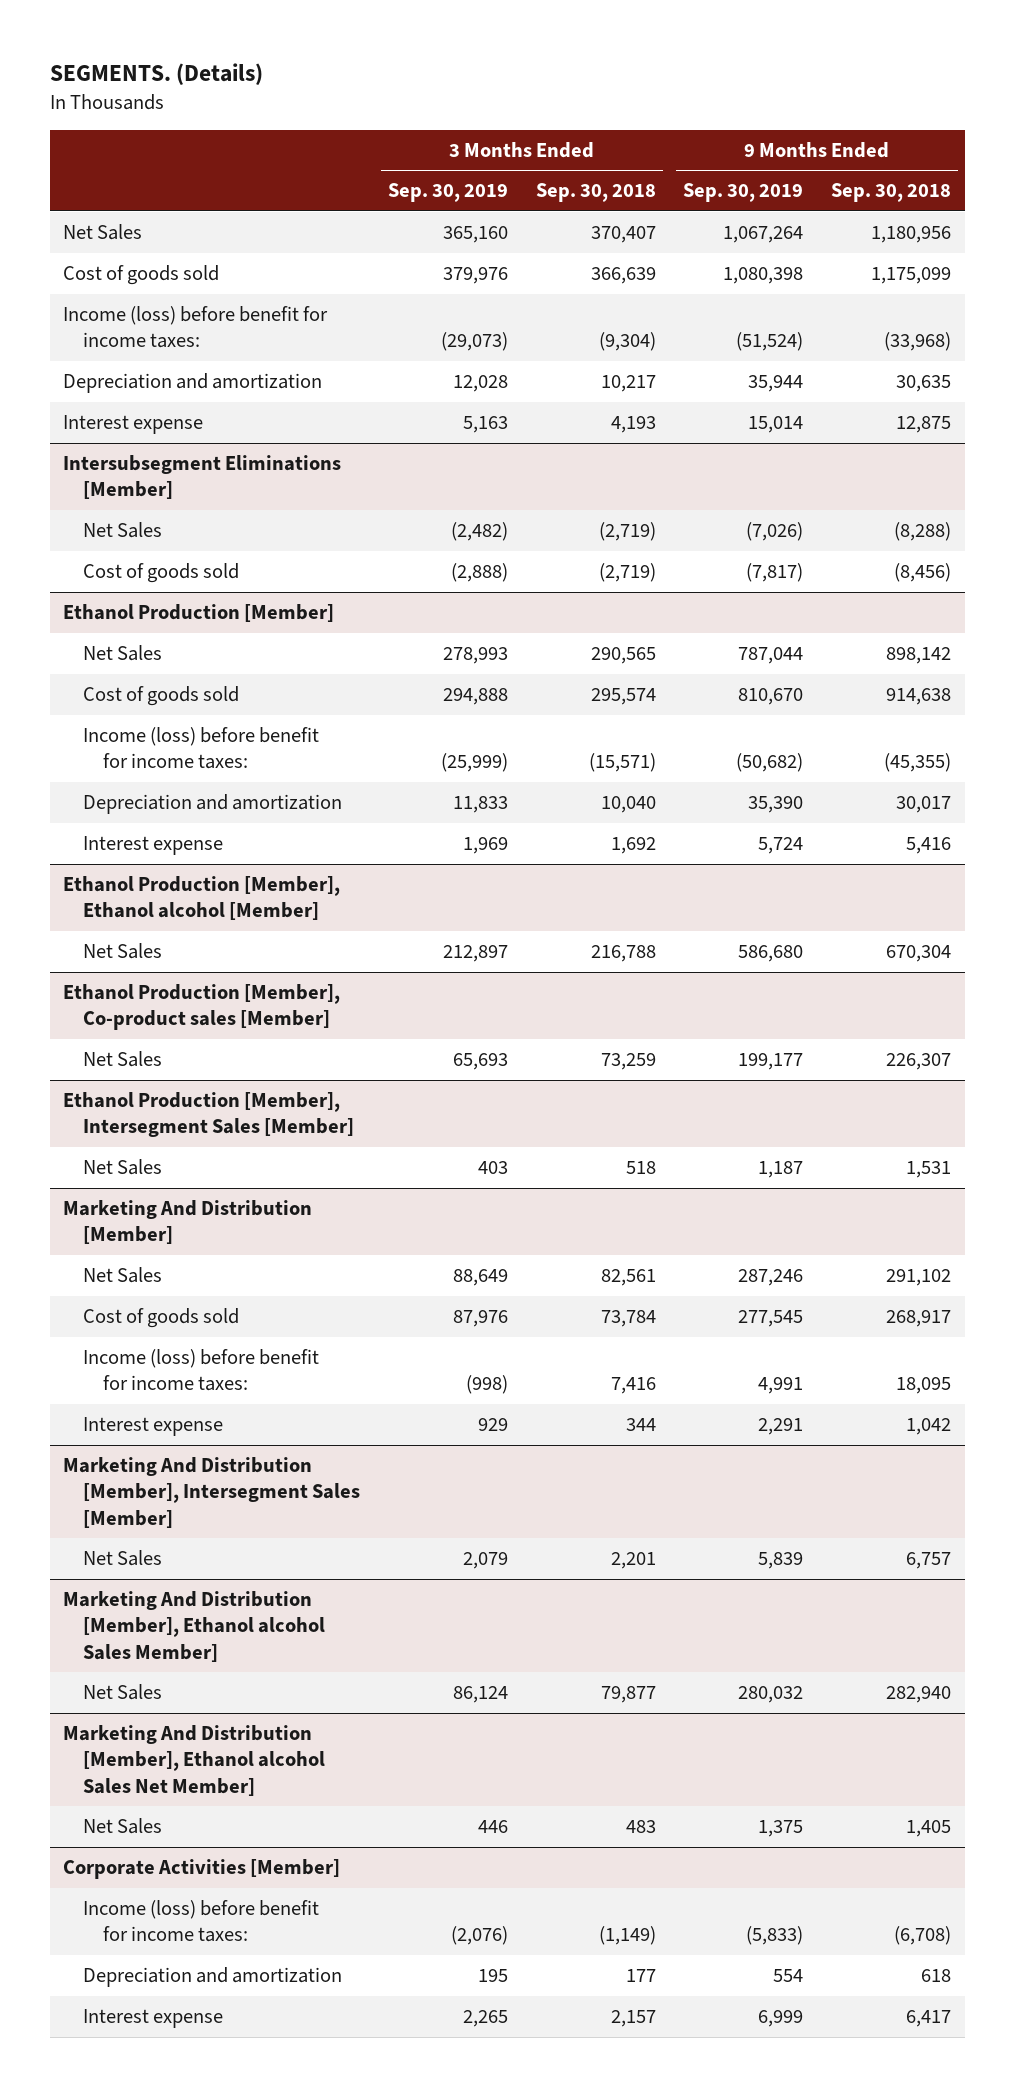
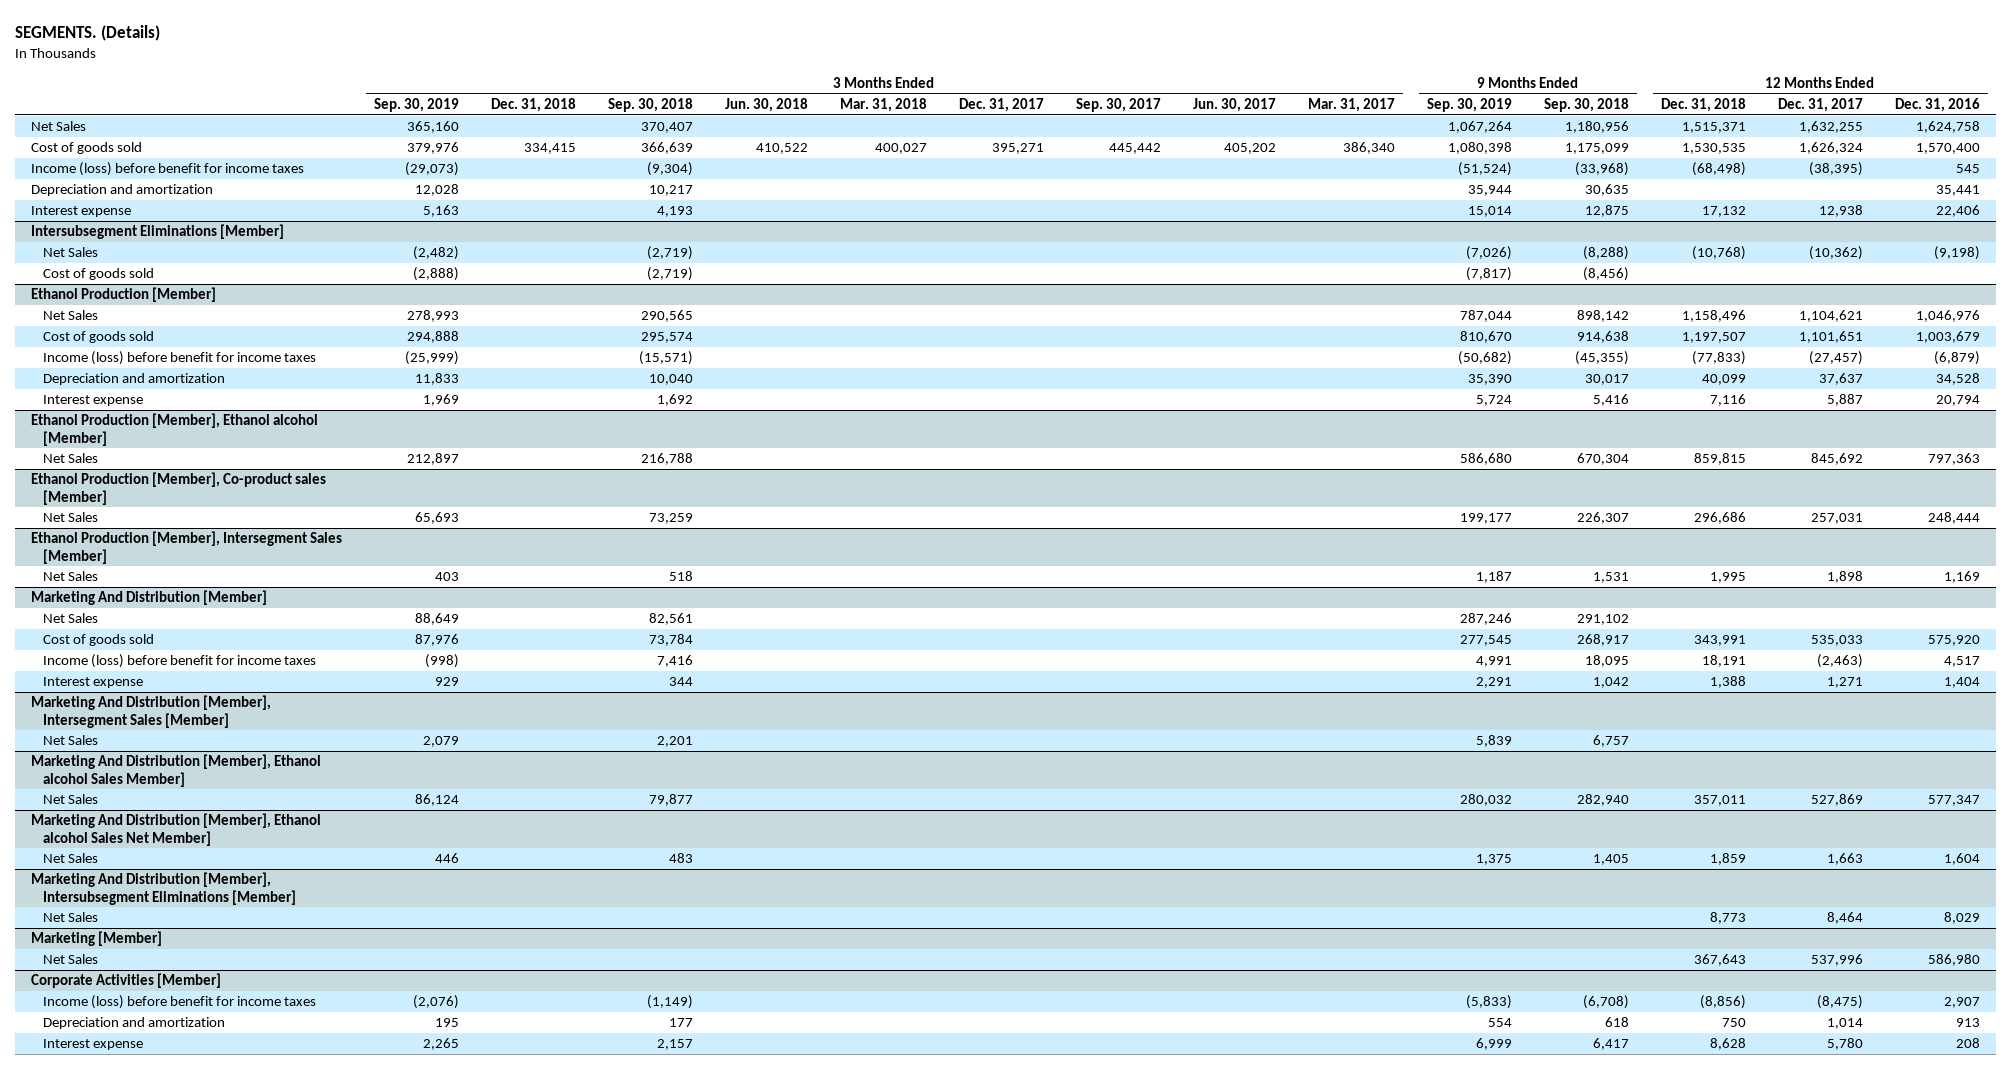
- | 3 Months Ended Sep. 30, 2019 | 3 Months Ended Sep. 30, 2018 | 9 Months Ended Sep. 30, 2019 | 9 Months Ended Sep. 30, 2018
+ | 3 Months Ended Sep. 30, 2019 | 3 Months Ended Dec. 31, 2018 | 3 Months Ended Sep. 30, 2018 | 3 Months Ended Jun. 30, 2018 | 3 Months Ended Mar. 31, 2018 | 3 Months Ended Dec. 31, 2017 | 3 Months Ended Sep. 30, 2017 | 3 Months Ended Jun. 30, 2017 | 3 Months Ended Mar. 31, 2017 | 9 Months Ended Sep. 30, 2019 | 9 Months Ended Sep. 30, 2018 | 12 Months Ended Dec. 31, 2018 | 12 Months Ended Dec. 31, 2017 | 12 Months Ended Dec. 31, 2016
- Income (loss) before benefit for income taxes: | (29,073) | (9,304) | (51,524) | (33,968)
+ Income (loss) before benefit for income taxes | (29,073) | | (9,304) | | | | | | | (51,524) | (33,968) | (68,498) | (38,395) | 545
@ Ethanol Production [Member]
- Income (loss) before benefit for income taxes: | (25,999) | (15,571) | (50,682) | (45,355)
+ Income (loss) before benefit for income taxes | (25,999) | | (15,571) | | | | | | | (50,682) | (45,355) | (77,833) | (27,457) | (6,879)
@ Marketing And Distribution [Member]
- Income (loss) before benefit for income taxes: | (998) | 7,416 | 4,991 | 18,095
+ Income (loss) before benefit for income taxes | (998) | | 7,416 | | | | | | | 4,991 | 18,095 | 18,191 | (2,463) | 4,517
+ Marketing And Distribution [Member], Intersubsegment Eliminations [Member]
+ Net Sales | | | | | | | | | | | | 8,773 | 8,464 | 8,029
+ Marketing [Member]
+ Net Sales | | | | | | | | | | | | 367,643 | 537,996 | 586,980
@ Corporate Activities [Member]
- Income (loss) before benefit for income taxes: | (2,076) | (1,149) | (5,833) | (6,708)
+ Income (loss) before benefit for income taxes | (2,076) | | (1,149) | | | | | | | (5,833) | (6,708) | (8,856) | (8,475) | 2,907

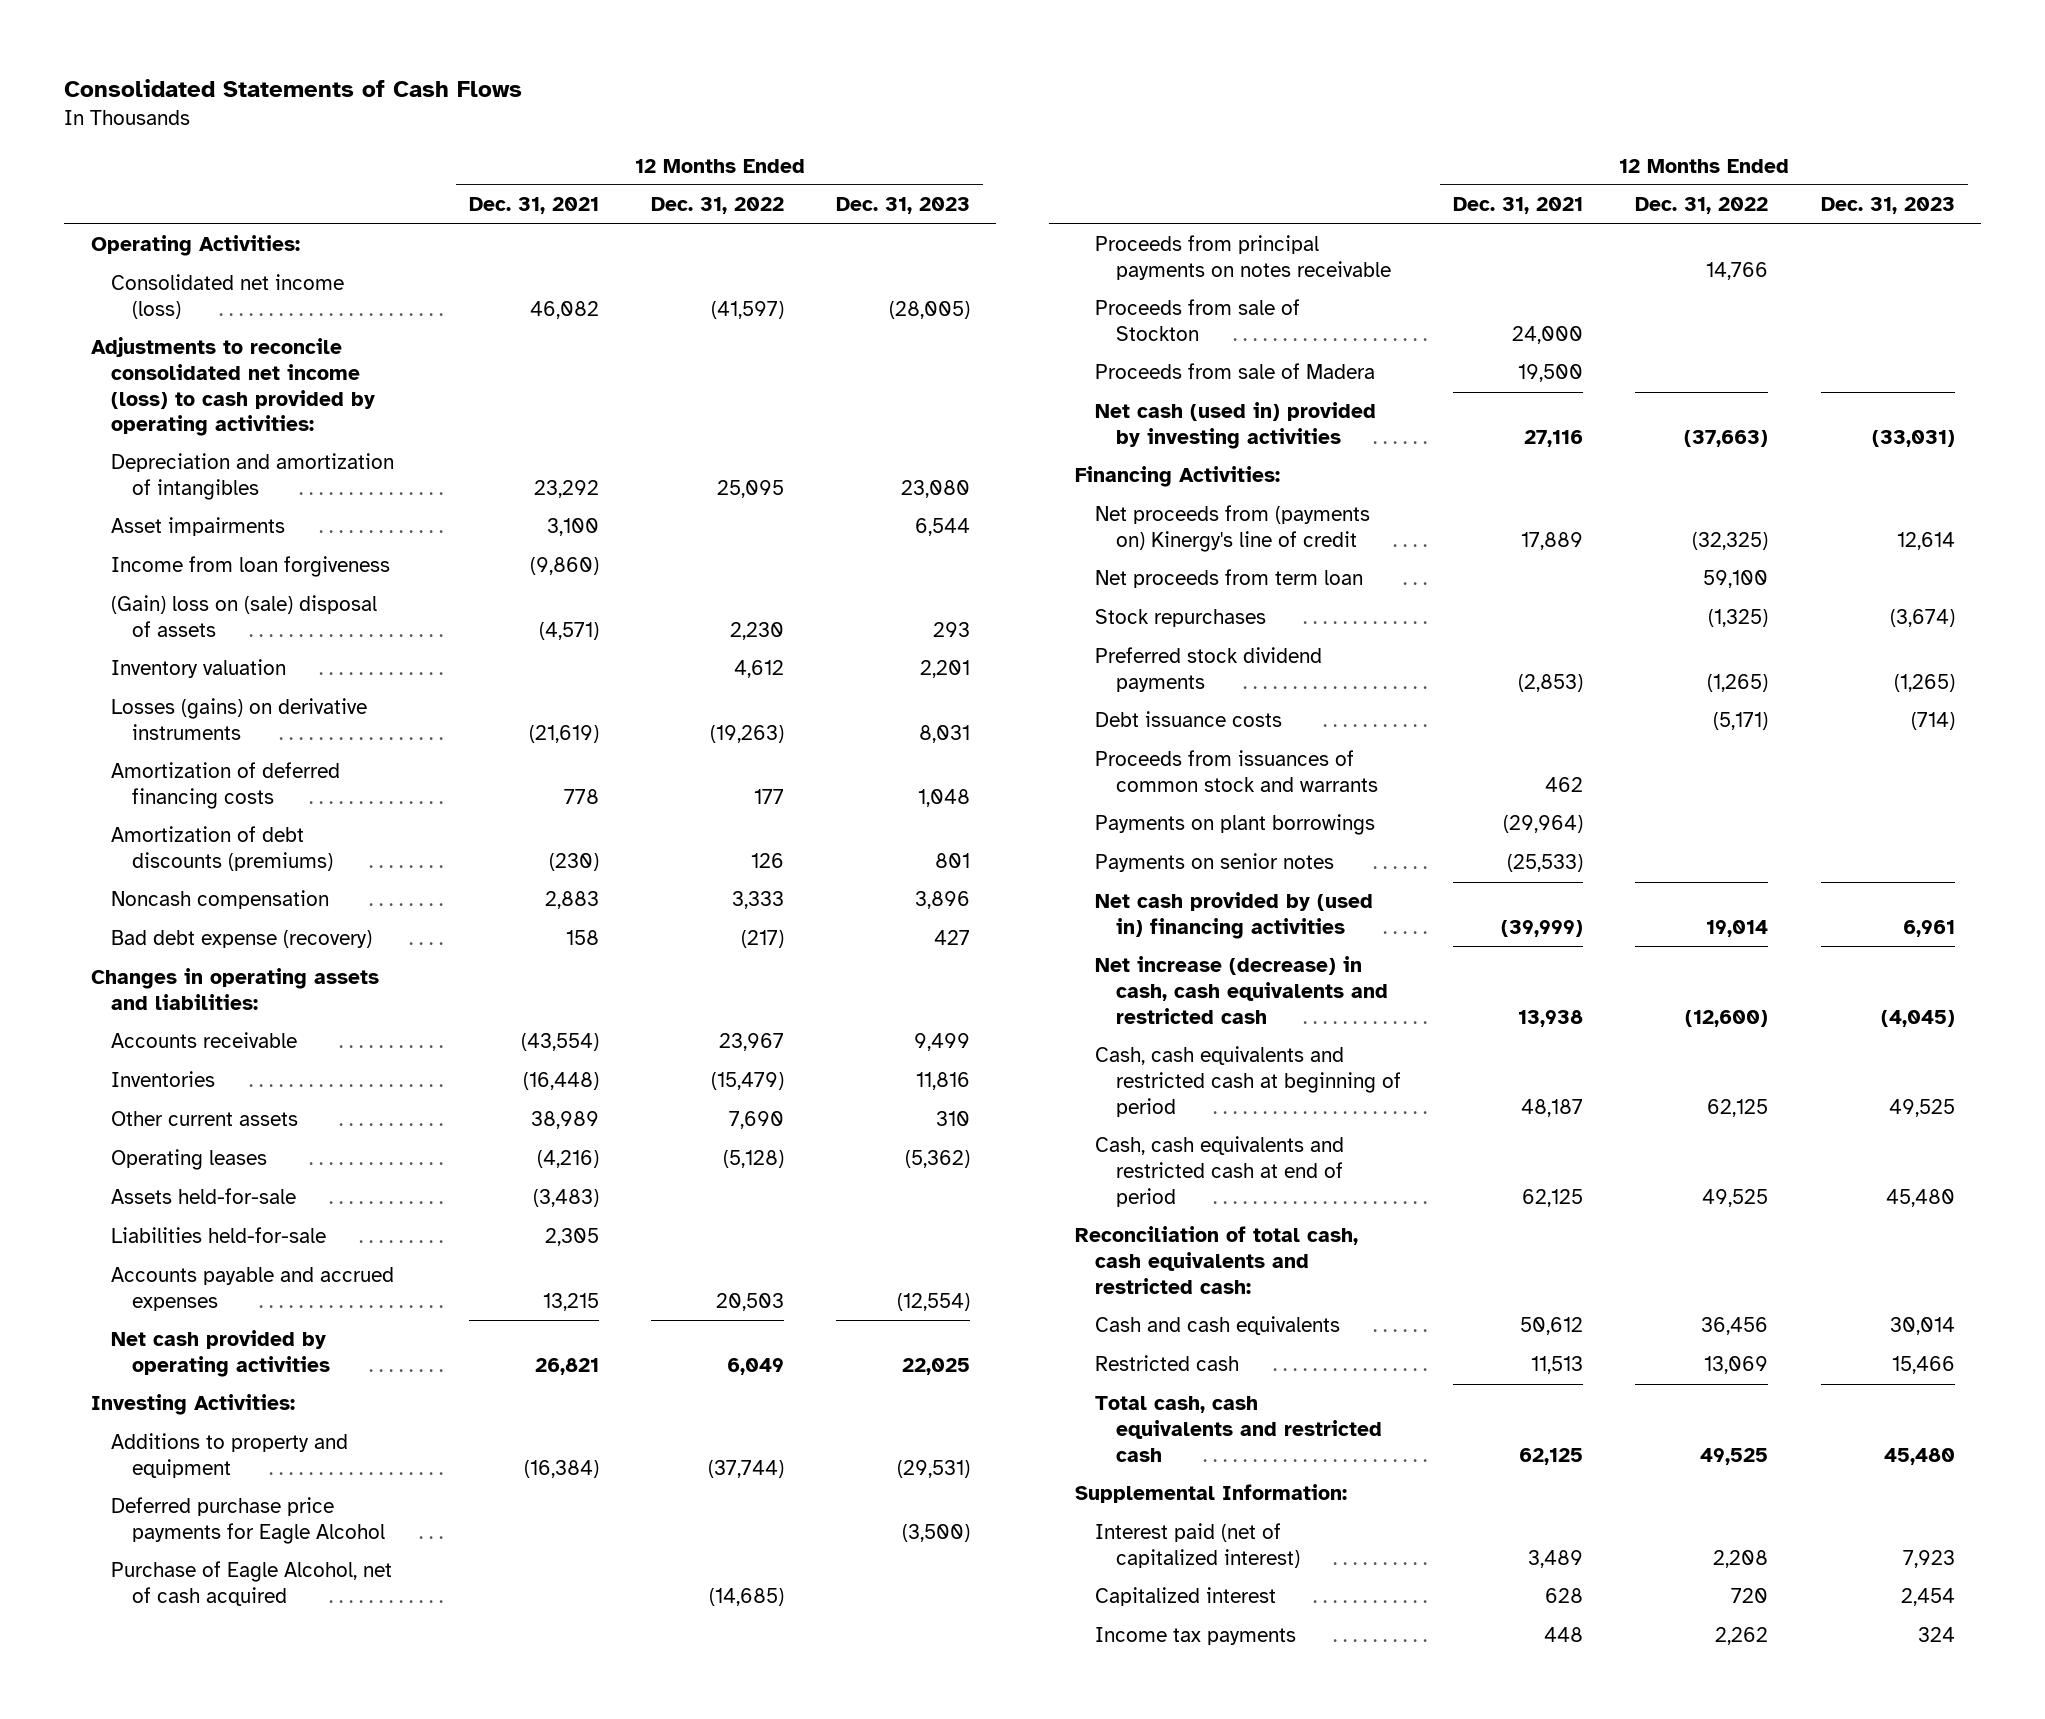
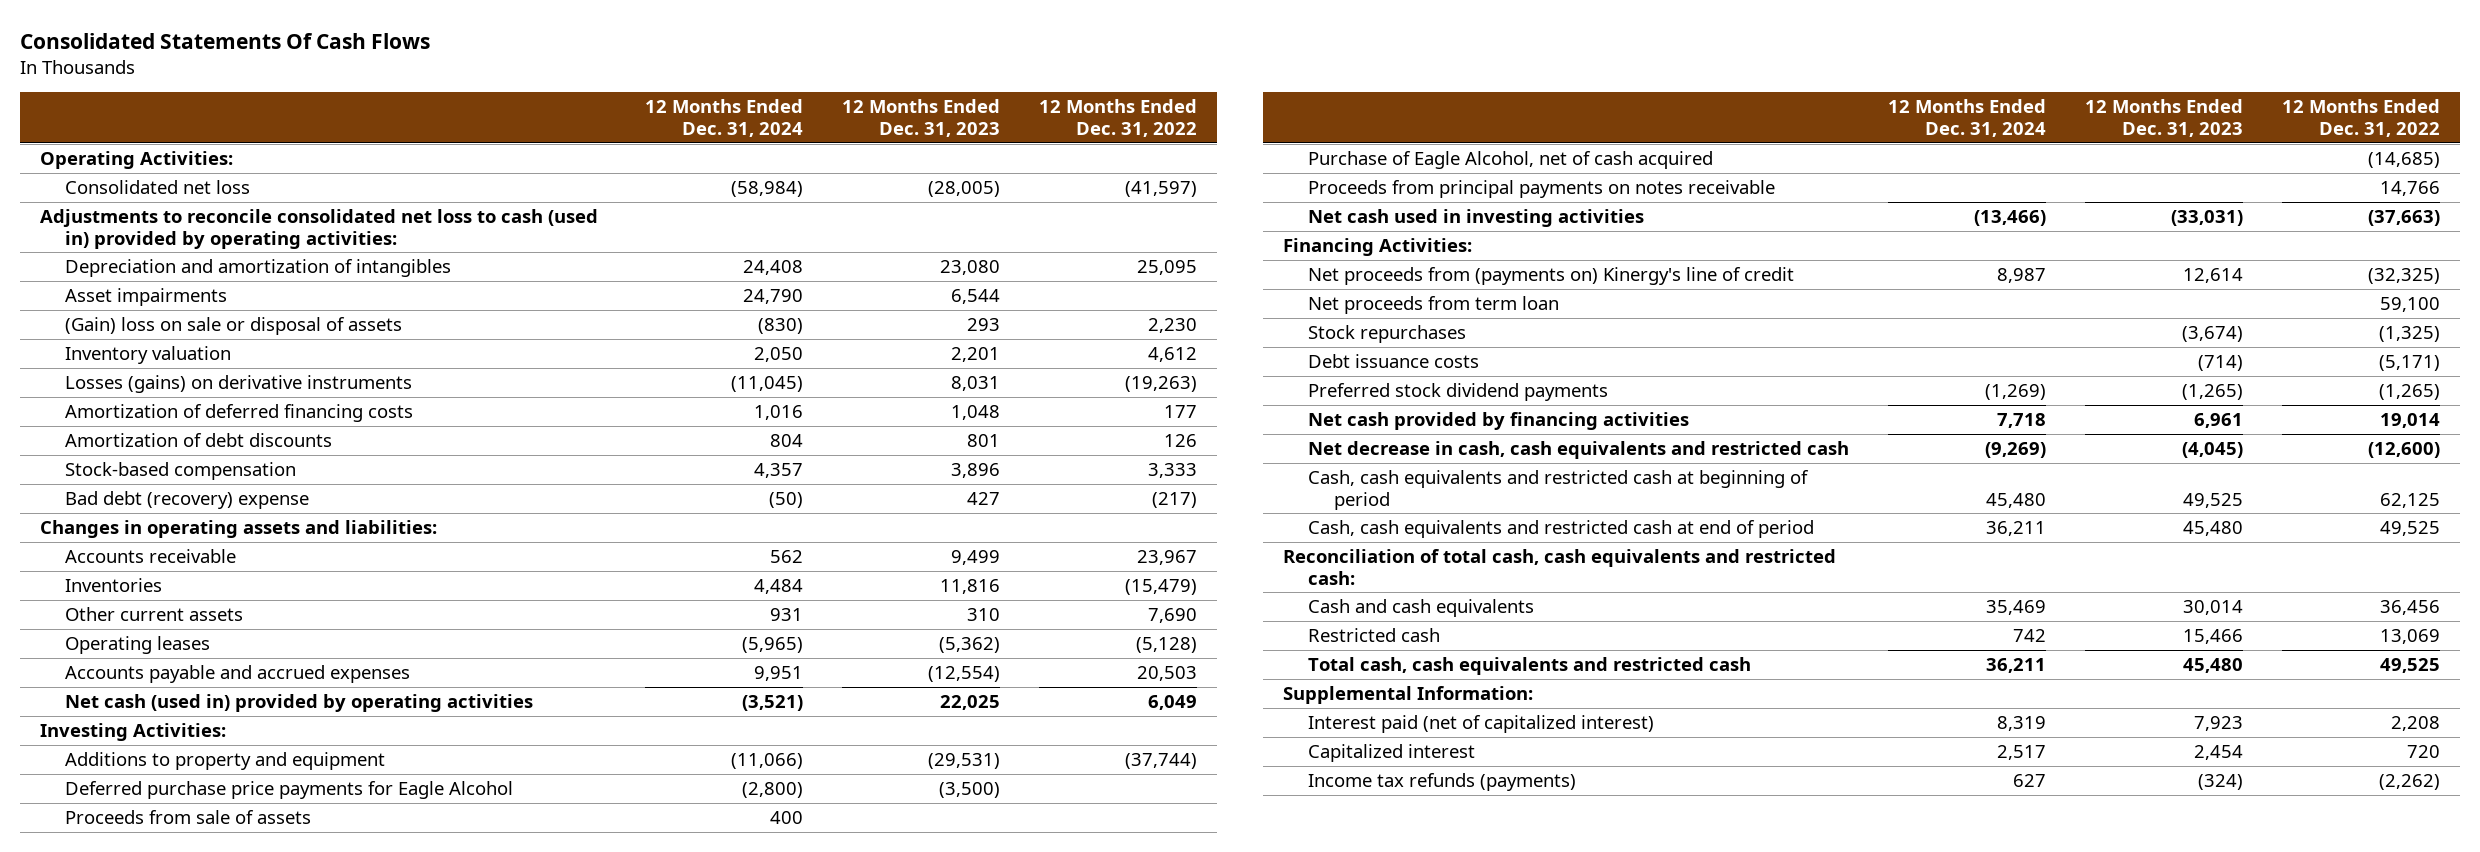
- Consolidated Statements of Cash Flows
+ Consolidated Statements Of Cash Flows
- | 12 Months Ended Dec. 31, 2021 | 12 Months Ended Dec. 31, 2022 | 12 Months Ended Dec. 31, 2023
+ | 12 Months Ended Dec. 31, 2024 | 12 Months Ended Dec. 31, 2023 | 12 Months Ended Dec. 31, 2022
- Consolidated net income (loss) | 46,082 | (41,597) | (28,005)
- Adjustments to reconcile consolidated net income (loss) to cash provided by operating activities:
+ Consolidated net loss | (58,984) | (28,005) | (41,597)
+ Adjustments to reconcile consolidated net loss to cash (used in) provided by operating activities:
- Income from loan forgiveness | (9,860) | |
- (Gain) loss on (sale) disposal of assets | (4,571) | 2,230 | 293
+ (Gain) loss on sale or disposal of assets | (830) | 293 | 2,230
- Amortization of debt discounts (premiums) | (230) | 126 | 801
- Noncash compensation | 2,883 | 3,333 | 3,896
- Bad debt expense (recovery) | 158 | (217) | 427
+ Amortization of debt discounts | 804 | 801 | 126
+ Stock-based compensation | 4,357 | 3,896 | 3,333
+ Bad debt (recovery) expense | (50) | 427 | (217)
- Assets held-for-sale | (3,483) | |
- Liabilities held-for-sale | 2,305 | |
- Net cash provided by operating activities | 26,821 | 6,049 | 22,025
+ Net cash (used in) provided by operating activities | (3,521) | 22,025 | 6,049
+ Proceeds from sale of assets | 400 | |
- Proceeds from sale of Stockton | 24,000 | |
- Proceeds from sale of Madera | 19,500 | |
- Net cash (used in) provided by investing activities | 27,116 | (37,663) | (33,031)
+ Net cash used in investing activities | (13,466) | (33,031) | (37,663)
- Proceeds from issuances of common stock and warrants | 462 | |
- Payments on plant borrowings | (29,964) | |
- Payments on senior notes | (25,533) | |
- Net cash provided by (used in) financing activities | (39,999) | 19,014 | 6,961
- Net increase (decrease) in cash, cash equivalents and restricted cash | 13,938 | (12,600) | (4,045)
moved down: Preferred stock dividend payments | (1,269) | (1,265) | (1,265)
+ Net cash provided by financing activities | 7,718 | 6,961 | 19,014
+ Net decrease in cash, cash equivalents and restricted cash | (9,269) | (4,045) | (12,600)
- Income tax payments | 448 | 2,262 | 324
+ Income tax refunds (payments) | 627 | (324) | (2,262)

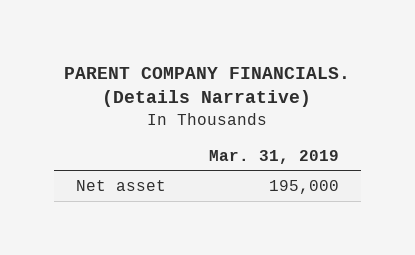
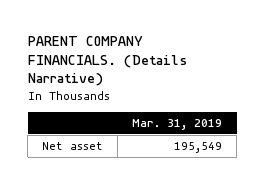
- Net asset | 195,000
+ Net asset | 195,549

